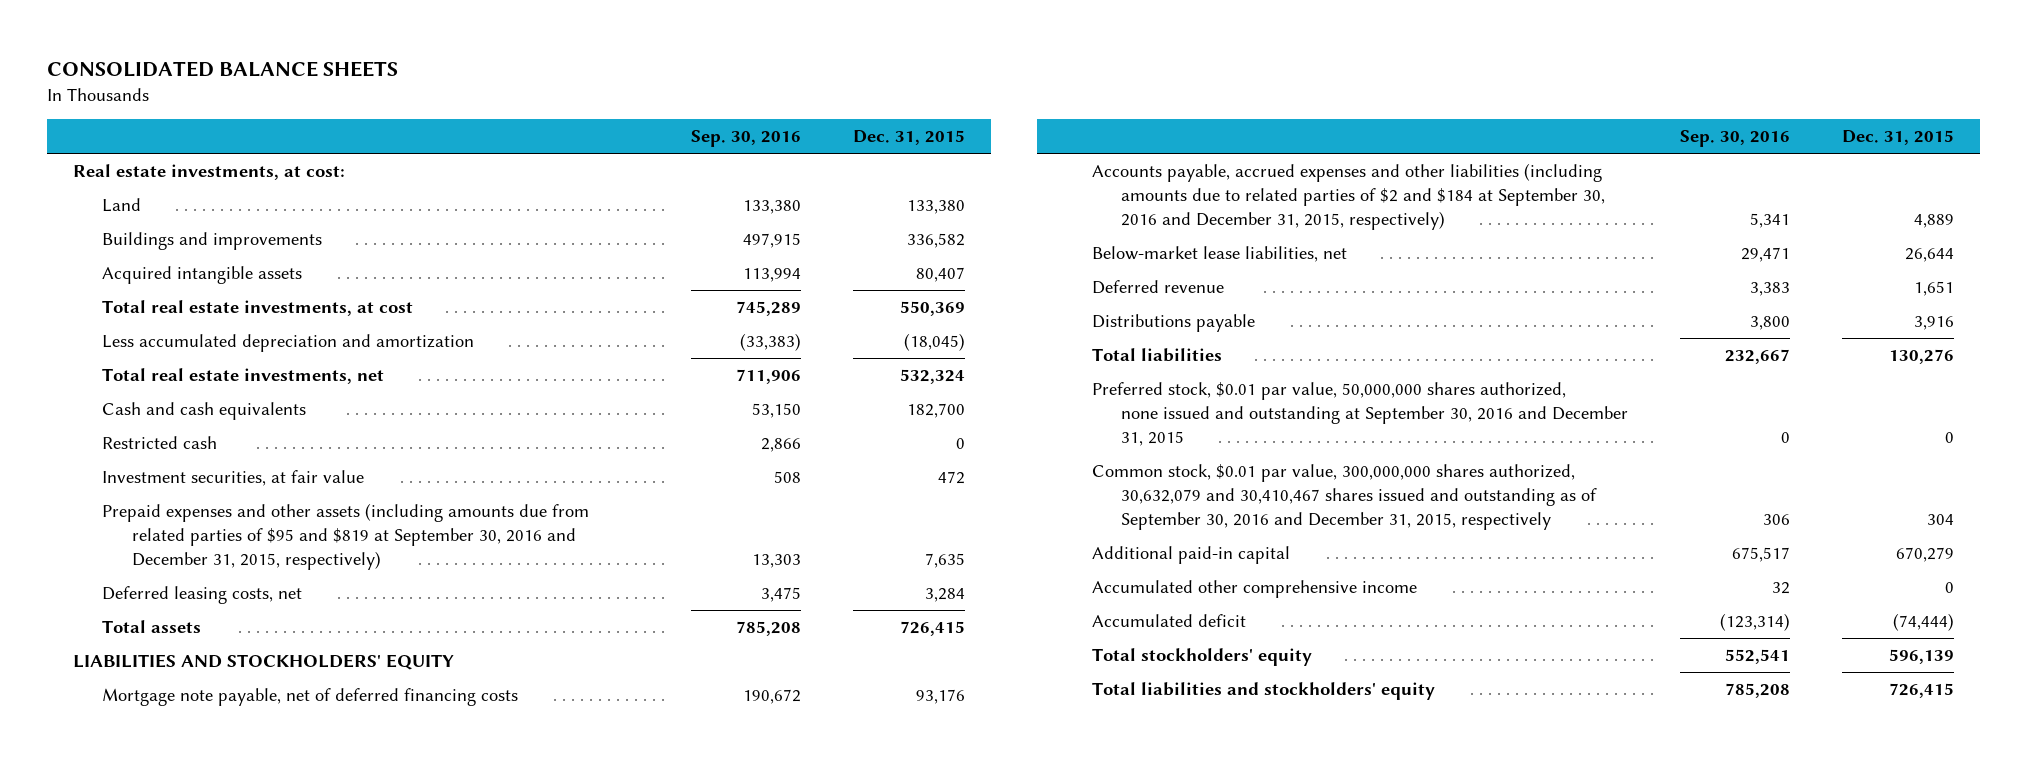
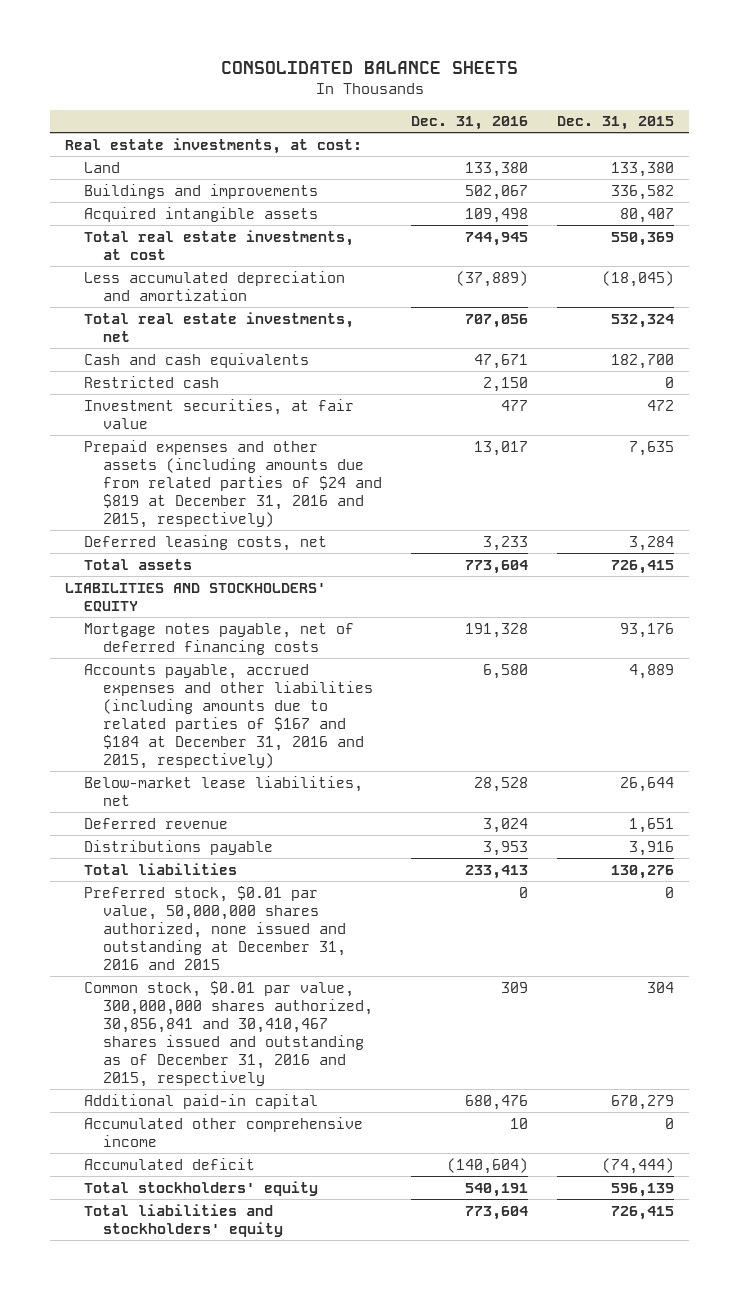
- | Sep. 30, 2016 | Dec. 31, 2015
+ | Dec. 31, 2016 | Dec. 31, 2015
- Prepaid expenses and other assets (including amounts due from related parties of $95 and $819 at September 30, 2016 and December 31, 2015, respectively) | 13,303 | 7,635
+ Prepaid expenses and other assets (including amounts due from related parties of $24 and $819 at December 31, 2016 and 2015, respectively) | 13,017 | 7,635
- Mortgage note payable, net of deferred financing costs | 190,672 | 93,176
- Accounts payable, accrued expenses and other liabilities (including amounts due to related parties of $2 and $184 at September 30, 2016 and December 31, 2015, respectively) | 5,341 | 4,889
+ Mortgage notes payable, net of deferred financing costs | 191,328 | 93,176
+ Accounts payable, accrued expenses and other liabilities (including amounts due to related parties of $167 and $184 at December 31, 2016 and 2015, respectively) | 6,580 | 4,889
- Preferred stock, $0.01 par value, 50,000,000 shares authorized, none issued and outstanding at September 30, 2016 and December 31, 2015 | 0 | 0
- Common stock, $0.01 par value, 300,000,000 shares authorized, 30,632,079 and 30,410,467 shares issued and outstanding as of September 30, 2016 and December 31, 2015, respectively | 306 | 304
+ Preferred stock, $0.01 par value, 50,000,000 shares authorized, none issued and outstanding at December 31, 2016 and 2015 | 0 | 0
+ Common stock, $0.01 par value, 300,000,000 shares authorized, 30,856,841 and 30,410,467 shares issued and outstanding as of December 31, 2016 and 2015, respectively | 309 | 304

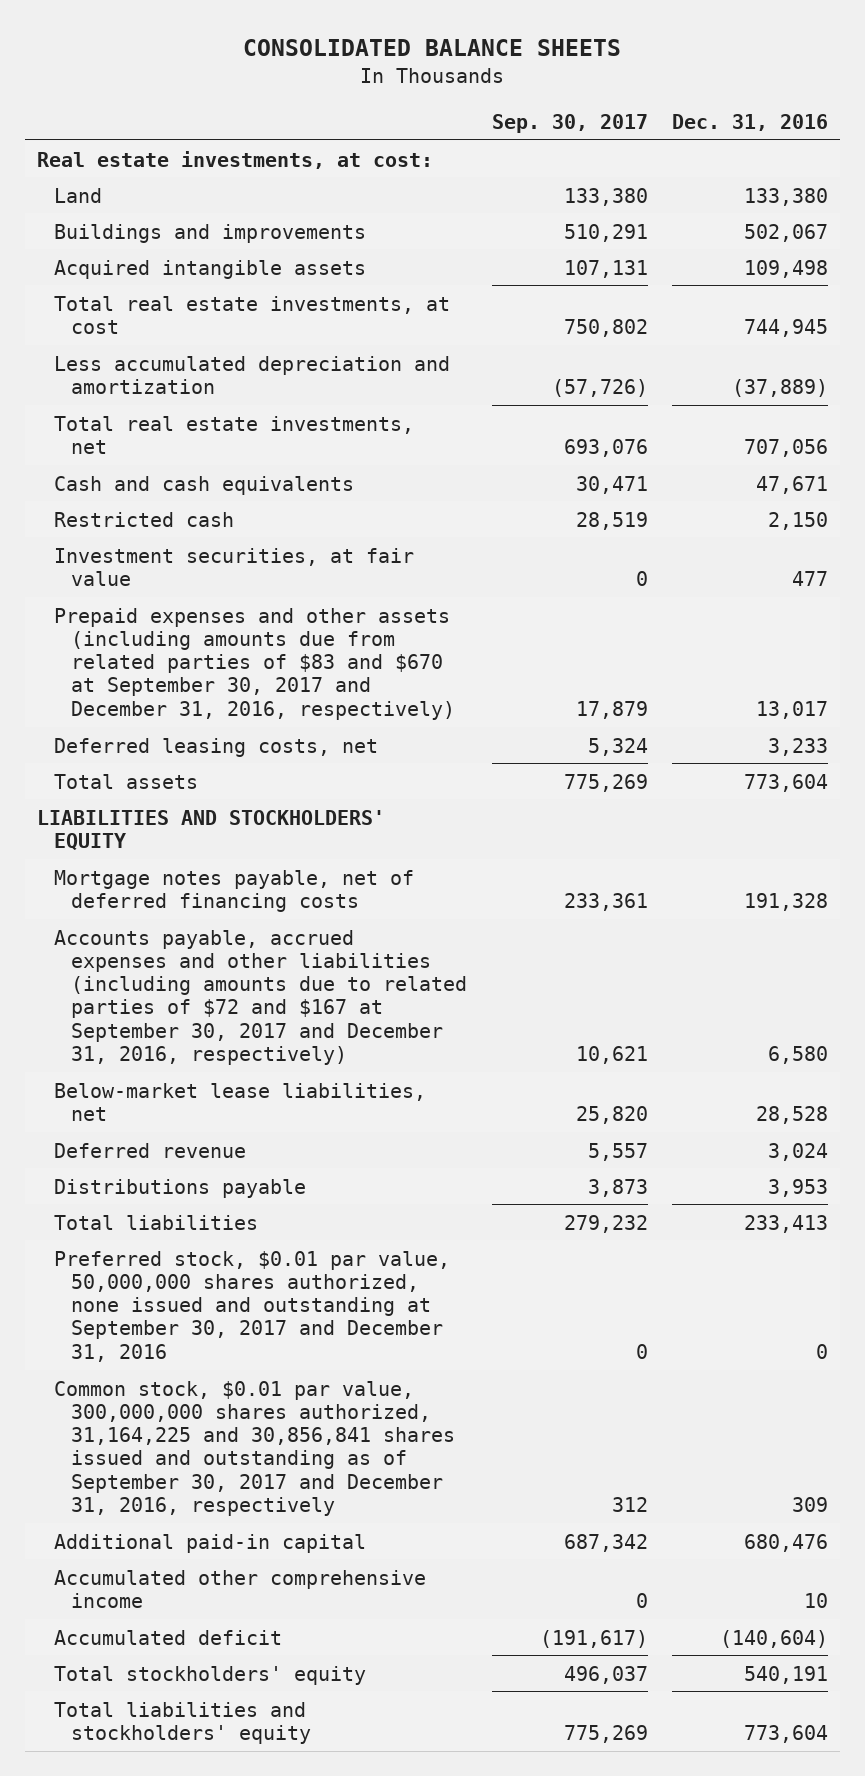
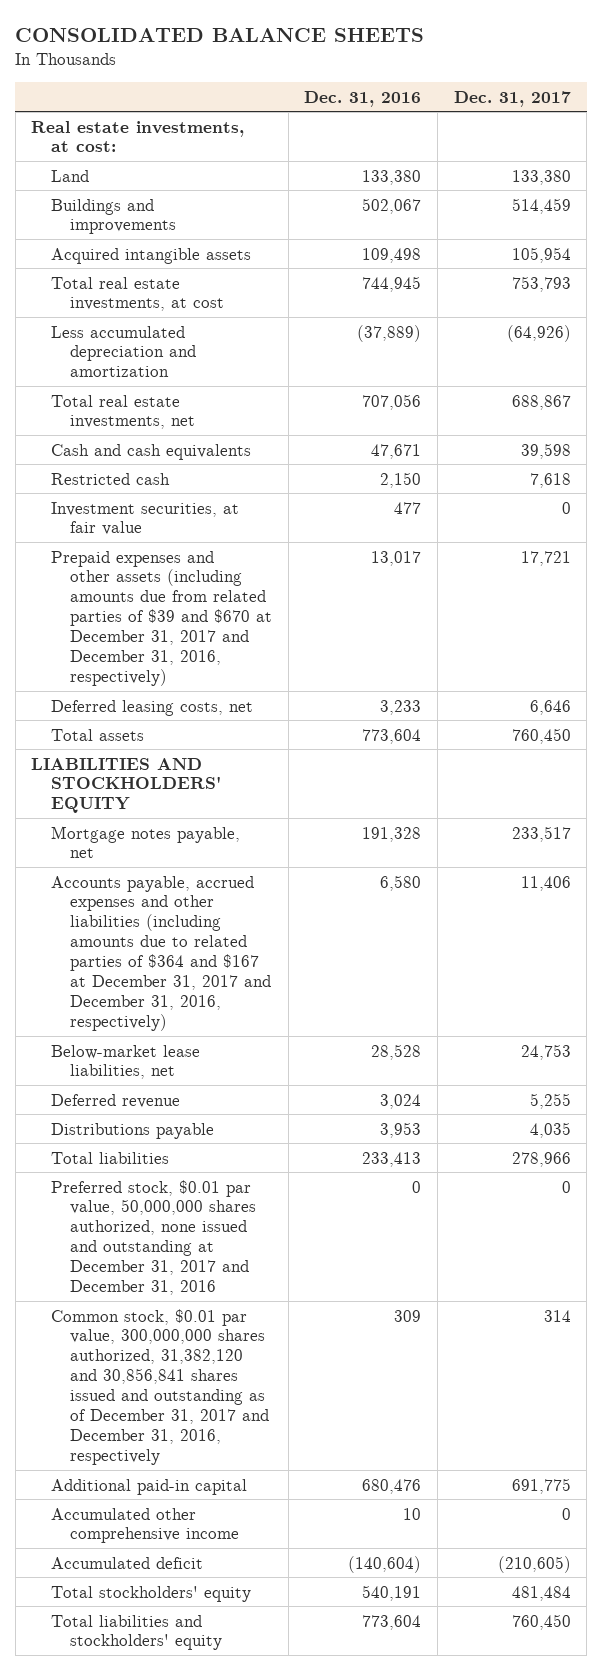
- | Sep. 30, 2017 | Dec. 31, 2016
+ | Dec. 31, 2016 | Dec. 31, 2017
- Prepaid expenses and other assets (including amounts due from related parties of $83 and $670 at September 30, 2017 and December 31, 2016, respectively) | 17,879 | 13,017
+ Prepaid expenses and other assets (including amounts due from related parties of $39 and $670 at December 31, 2017 and December 31, 2016, respectively) | 13,017 | 17,721
- Mortgage notes payable, net of deferred financing costs | 233,361 | 191,328
- Accounts payable, accrued expenses and other liabilities (including amounts due to related parties of $72 and $167 at September 30, 2017 and December 31, 2016, respectively) | 10,621 | 6,580
+ Mortgage notes payable, net | 191,328 | 233,517
+ Accounts payable, accrued expenses and other liabilities (including amounts due to related parties of $364 and $167 at December 31, 2017 and December 31, 2016, respectively) | 6,580 | 11,406
- Preferred stock, $0.01 par value, 50,000,000 shares authorized, none issued and outstanding at September 30, 2017 and December 31, 2016 | 0 | 0
- Common stock, $0.01 par value, 300,000,000 shares authorized, 31,164,225 and 30,856,841 shares issued and outstanding as of September 30, 2017 and December 31, 2016, respectively | 312 | 309
+ Preferred stock, $0.01 par value, 50,000,000 shares authorized, none issued and outstanding at December 31, 2017 and December 31, 2016 | 0 | 0
+ Common stock, $0.01 par value, 300,000,000 shares authorized, 31,382,120 and 30,856,841 shares issued and outstanding as of December 31, 2017 and December 31, 2016, respectively | 309 | 314

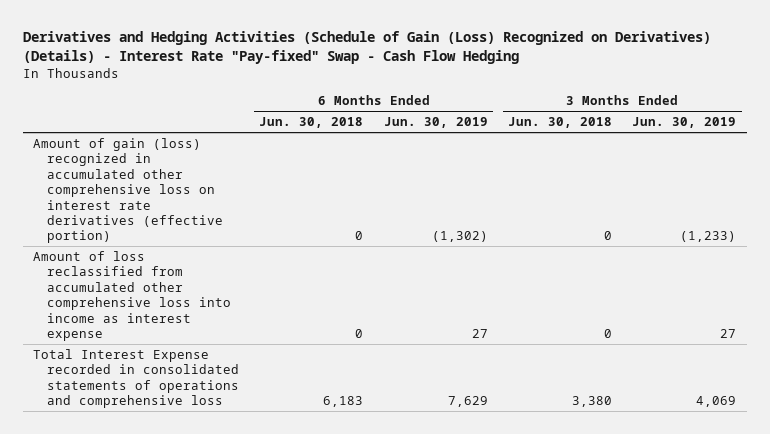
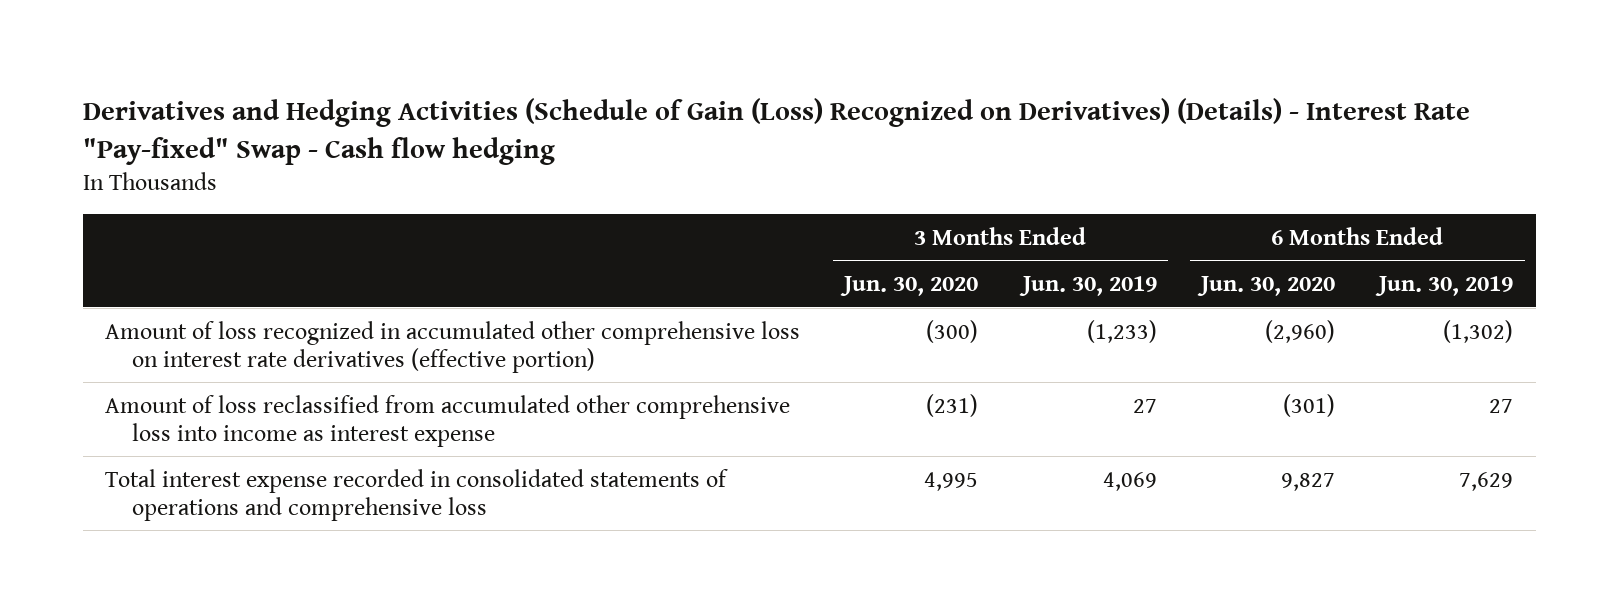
- Derivatives and Hedging Activities (Schedule of Gain (Loss) Recognized on Derivatives) (Details) - Interest Rate "Pay-fixed" Swap - Cash Flow Hedging
+ Derivatives and Hedging Activities (Schedule of Gain (Loss) Recognized on Derivatives) (Details) - Interest Rate "Pay-fixed" Swap - Cash flow hedging
- | 6 Months Ended Jun. 30, 2018 | 6 Months Ended Jun. 30, 2019 | 3 Months Ended Jun. 30, 2018 | 3 Months Ended Jun. 30, 2019
+ | 3 Months Ended Jun. 30, 2020 | 3 Months Ended Jun. 30, 2019 | 6 Months Ended Jun. 30, 2020 | 6 Months Ended Jun. 30, 2019
- Amount of gain (loss) recognized in accumulated other comprehensive loss on interest rate derivatives (effective portion) | 0 | (1,302) | 0 | (1,233)
+ Amount of loss recognized in accumulated other comprehensive loss on interest rate derivatives (effective portion) | (300) | (1,233) | (2,960) | (1,302)
- Total Interest Expense recorded in consolidated statements of operations and comprehensive loss | 6,183 | 7,629 | 3,380 | 4,069
+ Total interest expense recorded in consolidated statements of operations and comprehensive loss | 4,995 | 4,069 | 9,827 | 7,629

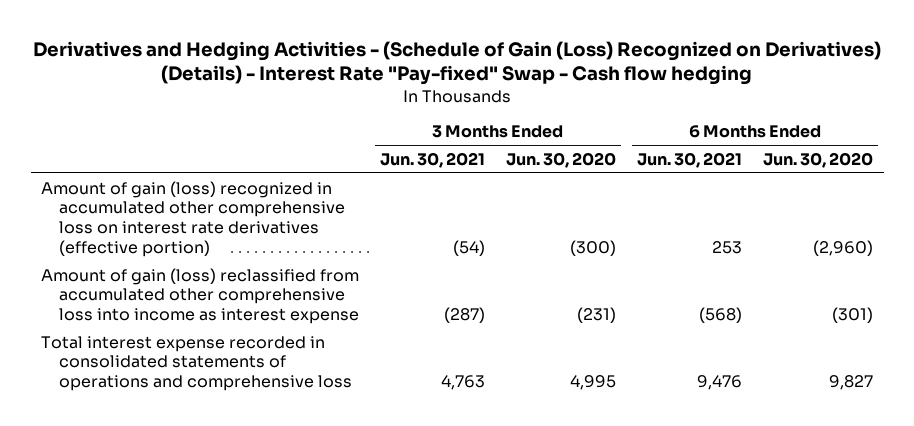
- Derivatives and Hedging Activities (Schedule of Gain (Loss) Recognized on Derivatives) (Details) - Interest Rate "Pay-fixed" Swap - Cash flow hedging
+ Derivatives and Hedging Activities - (Schedule of Gain (Loss) Recognized on Derivatives) (Details) - Interest Rate "Pay-fixed" Swap - Cash flow hedging
- | 3 Months Ended Jun. 30, 2020 | 3 Months Ended Jun. 30, 2019 | 6 Months Ended Jun. 30, 2020 | 6 Months Ended Jun. 30, 2019
+ | 3 Months Ended Jun. 30, 2021 | 3 Months Ended Jun. 30, 2020 | 6 Months Ended Jun. 30, 2021 | 6 Months Ended Jun. 30, 2020
- Amount of loss recognized in accumulated other comprehensive loss on interest rate derivatives (effective portion) | (300) | (1,233) | (2,960) | (1,302)
- Amount of loss reclassified from accumulated other comprehensive loss into income as interest expense | (231) | 27 | (301) | 27
+ Amount of gain (loss) recognized in accumulated other comprehensive loss on interest rate derivatives (effective portion) | (54) | (300) | 253 | (2,960)
+ Amount of gain (loss) reclassified from accumulated other comprehensive loss into income as interest expense | (287) | (231) | (568) | (301)

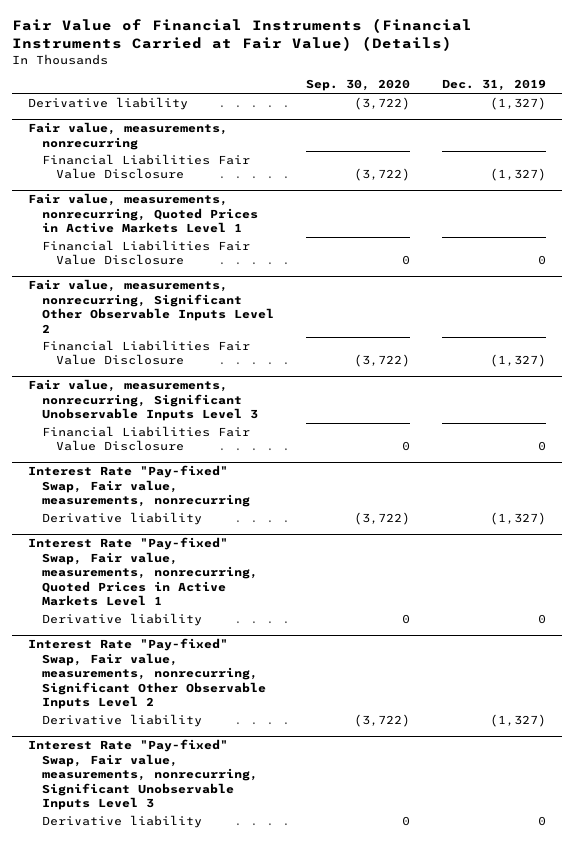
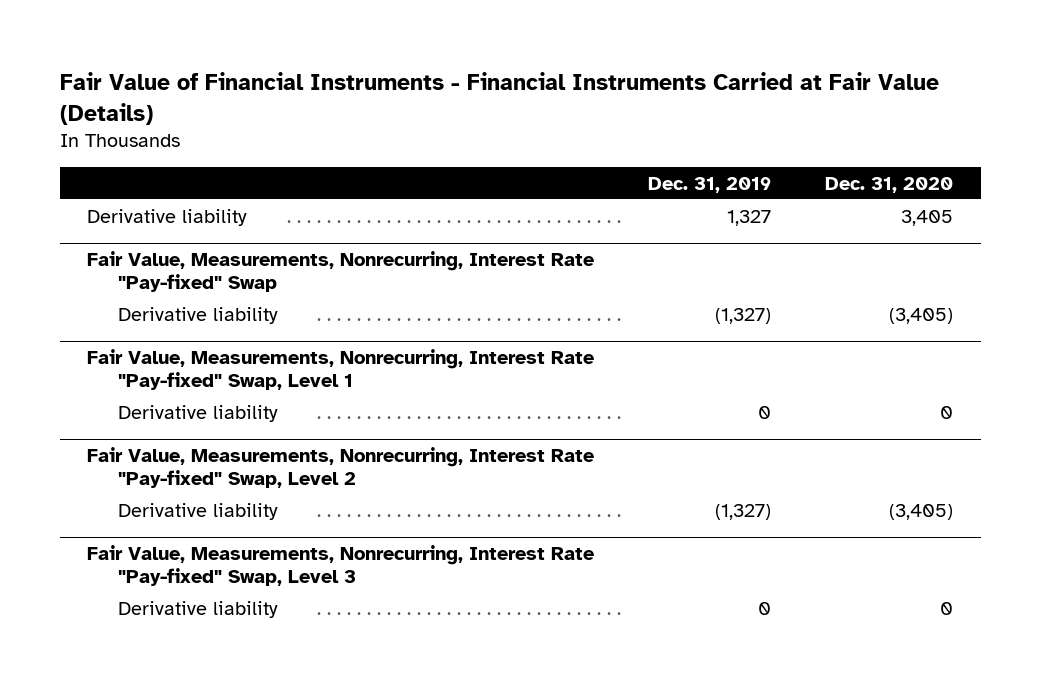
- Fair Value of Financial Instruments (Financial Instruments Carried at Fair Value) (Details)
+ Fair Value of Financial Instruments - Financial Instruments Carried at Fair Value (Details)
- | Sep. 30, 2020 | Dec. 31, 2019
+ | Dec. 31, 2019 | Dec. 31, 2020
- Derivative liability | (3,722) | (1,327)
- Fair value, measurements, nonrecurring
- Financial Liabilities Fair Value Disclosure | (3,722) | (1,327)
- Fair value, measurements, nonrecurring, Quoted Prices in Active Markets Level 1
- Financial Liabilities Fair Value Disclosure | 0 | 0
- Fair value, measurements, nonrecurring, Significant Other Observable Inputs Level 2
- Financial Liabilities Fair Value Disclosure | (3,722) | (1,327)
- Fair value, measurements, nonrecurring, Significant Unobservable Inputs Level 3
- Financial Liabilities Fair Value Disclosure | 0 | 0
- Interest Rate "Pay-fixed" Swap, Fair value, measurements, nonrecurring
+ Derivative liability | 1,327 | 3,405
+ Fair Value, Measurements, Nonrecurring, Interest Rate "Pay-fixed" Swap
- Interest Rate "Pay-fixed" Swap, Fair value, measurements, nonrecurring, Quoted Prices in Active Markets Level 1
+ Fair Value, Measurements, Nonrecurring, Interest Rate "Pay-fixed" Swap, Level 1
- Interest Rate "Pay-fixed" Swap, Fair value, measurements, nonrecurring, Significant Other Observable Inputs Level 2
+ Fair Value, Measurements, Nonrecurring, Interest Rate "Pay-fixed" Swap, Level 2
- Interest Rate "Pay-fixed" Swap, Fair value, measurements, nonrecurring, Significant Unobservable Inputs Level 3
+ Fair Value, Measurements, Nonrecurring, Interest Rate "Pay-fixed" Swap, Level 3

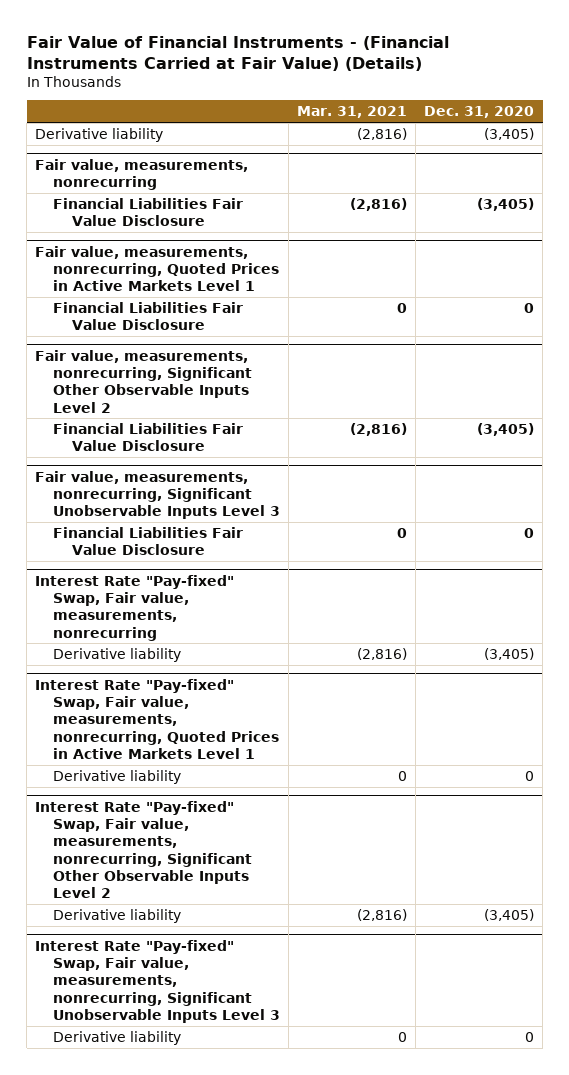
- Fair Value of Financial Instruments - Financial Instruments Carried at Fair Value (Details)
+ Fair Value of Financial Instruments - (Financial Instruments Carried at Fair Value) (Details)
- | Dec. 31, 2019 | Dec. 31, 2020
+ | Mar. 31, 2021 | Dec. 31, 2020
- Derivative liability | 1,327 | 3,405
- Fair Value, Measurements, Nonrecurring, Interest Rate "Pay-fixed" Swap
- Fair Value, Measurements, Nonrecurring, Interest Rate "Pay-fixed" Swap, Level 1
+ Fair value, measurements, nonrecurring
+ Financial Liabilities Fair Value Disclosure | (2,816) | (3,405)
+ Fair value, measurements, nonrecurring, Quoted Prices in Active Markets Level 1
+ Financial Liabilities Fair Value Disclosure | 0 | 0
+ Fair value, measurements, nonrecurring, Significant Other Observable Inputs Level 2
+ Financial Liabilities Fair Value Disclosure | (2,816) | (3,405)
+ Fair value, measurements, nonrecurring, Significant Unobservable Inputs Level 3
+ Financial Liabilities Fair Value Disclosure | 0 | 0
+ Interest Rate "Pay-fixed" Swap, Fair value, measurements, nonrecurring
+ Derivative liability | (2,816) | (3,405)
+ Interest Rate "Pay-fixed" Swap, Fair value, measurements, nonrecurring, Quoted Prices in Active Markets Level 1
- Fair Value, Measurements, Nonrecurring, Interest Rate "Pay-fixed" Swap, Level 2
+ Interest Rate "Pay-fixed" Swap, Fair value, measurements, nonrecurring, Significant Other Observable Inputs Level 2
- Fair Value, Measurements, Nonrecurring, Interest Rate "Pay-fixed" Swap, Level 3
+ Interest Rate "Pay-fixed" Swap, Fair value, measurements, nonrecurring, Significant Unobservable Inputs Level 3

